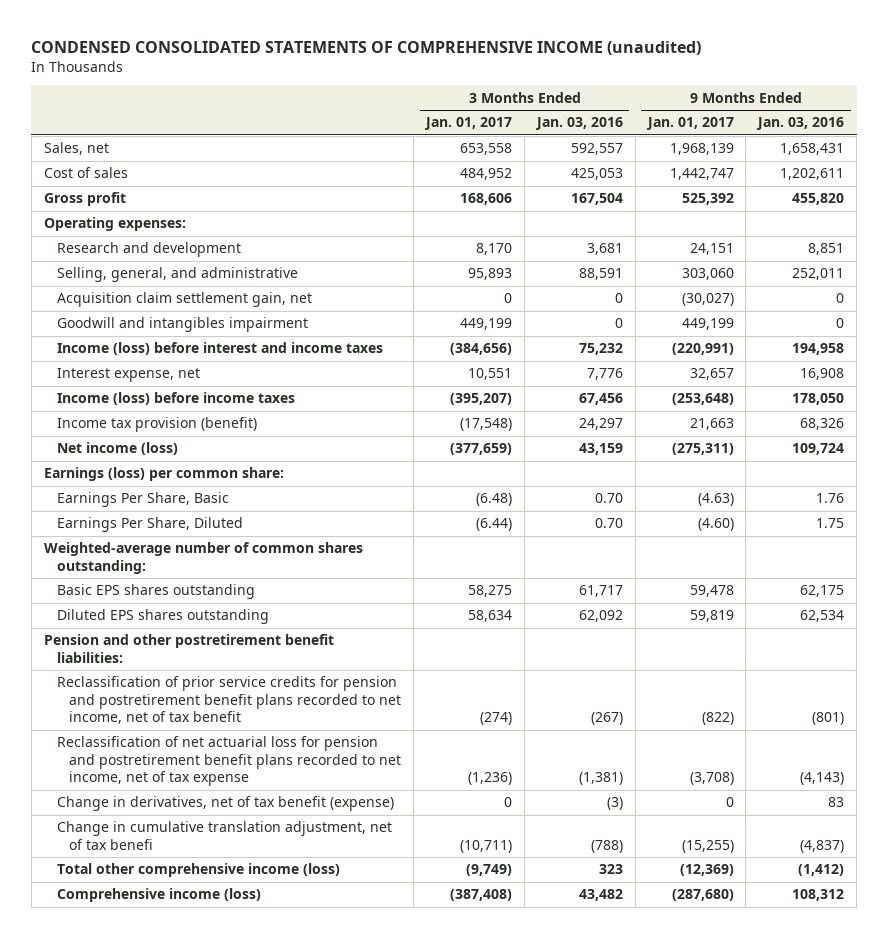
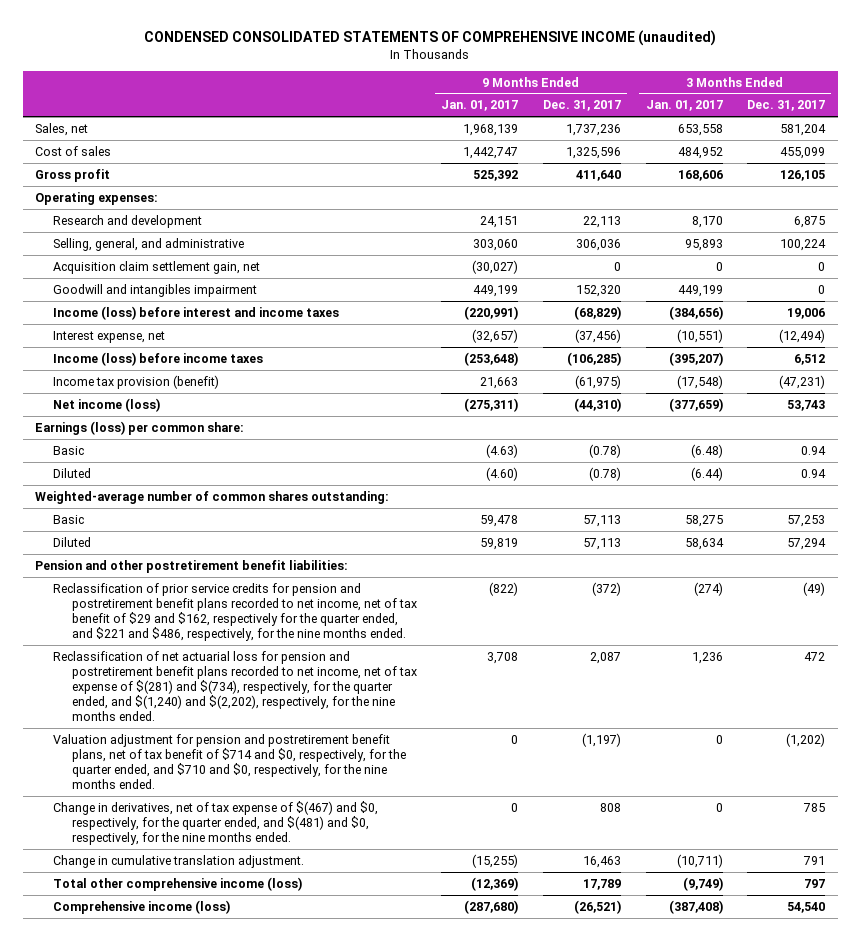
- | 3 Months Ended Jan. 01, 2017 | 3 Months Ended Jan. 03, 2016 | 9 Months Ended Jan. 01, 2017 | 9 Months Ended Jan. 03, 2016
+ | 9 Months Ended Jan. 01, 2017 | 9 Months Ended Dec. 31, 2017 | 3 Months Ended Jan. 01, 2017 | 3 Months Ended Dec. 31, 2017
- Interest expense, net | 10,551 | 7,776 | 32,657 | 16,908
+ Interest expense, net | (32,657) | (37,456) | (10,551) | (12,494)
- Earnings Per Share, Basic | (6.48) | 0.70 | (4.63) | 1.76
- Earnings Per Share, Diluted | (6.44) | 0.70 | (4.60) | 1.75
+ Basic | (4.63) | (0.78) | (6.48) | 0.94
+ Diluted | (4.60) | (0.78) | (6.44) | 0.94
- Basic EPS shares outstanding | 58,275 | 61,717 | 59,478 | 62,175
- Diluted EPS shares outstanding | 58,634 | 62,092 | 59,819 | 62,534
+ Basic | 59,478 | 57,113 | 58,275 | 57,253
+ Diluted | 59,819 | 57,113 | 58,634 | 57,294
- Reclassification of prior service credits for pension and postretirement benefit plans recorded to net income, net of tax benefit | (274) | (267) | (822) | (801)
- Reclassification of net actuarial loss for pension and postretirement benefit plans recorded to net income, net of tax expense | (1,236) | (1,381) | (3,708) | (4,143)
- Change in derivatives, net of tax benefit (expense) | 0 | (3) | 0 | 83
- Change in cumulative translation adjustment, net of tax benefi | (10,711) | (788) | (15,255) | (4,837)
+ Reclassification of prior service credits for pension and postretirement benefit plans recorded to net income, net of tax benefit of $29 and $162, respectively for the quarter ended, and $221 and $486, respectively, for the nine months ended. | (822) | (372) | (274) | (49)
+ Reclassification of net actuarial loss for pension and postretirement benefit plans recorded to net income, net of tax expense of $(281) and $(734), respectively, for the quarter ended, and $(1,240) and $(2,202), respectively, for the nine months ended. | 3,708 | 2,087 | 1,236 | 472
+ Valuation adjustment for pension and postretirement benefit plans, net of tax benefit of $714 and $0, respectively, for the quarter ended, and $710 and $0, respectively, for the nine months ended. | 0 | (1,197) | 0 | (1,202)
+ Change in derivatives, net of tax expense of $(467) and $0, respectively, for the quarter ended, and $(481) and $0, respectively, for the nine months ended. | 0 | 808 | 0 | 785
+ Change in cumulative translation adjustment. | (15,255) | 16,463 | (10,711) | 791

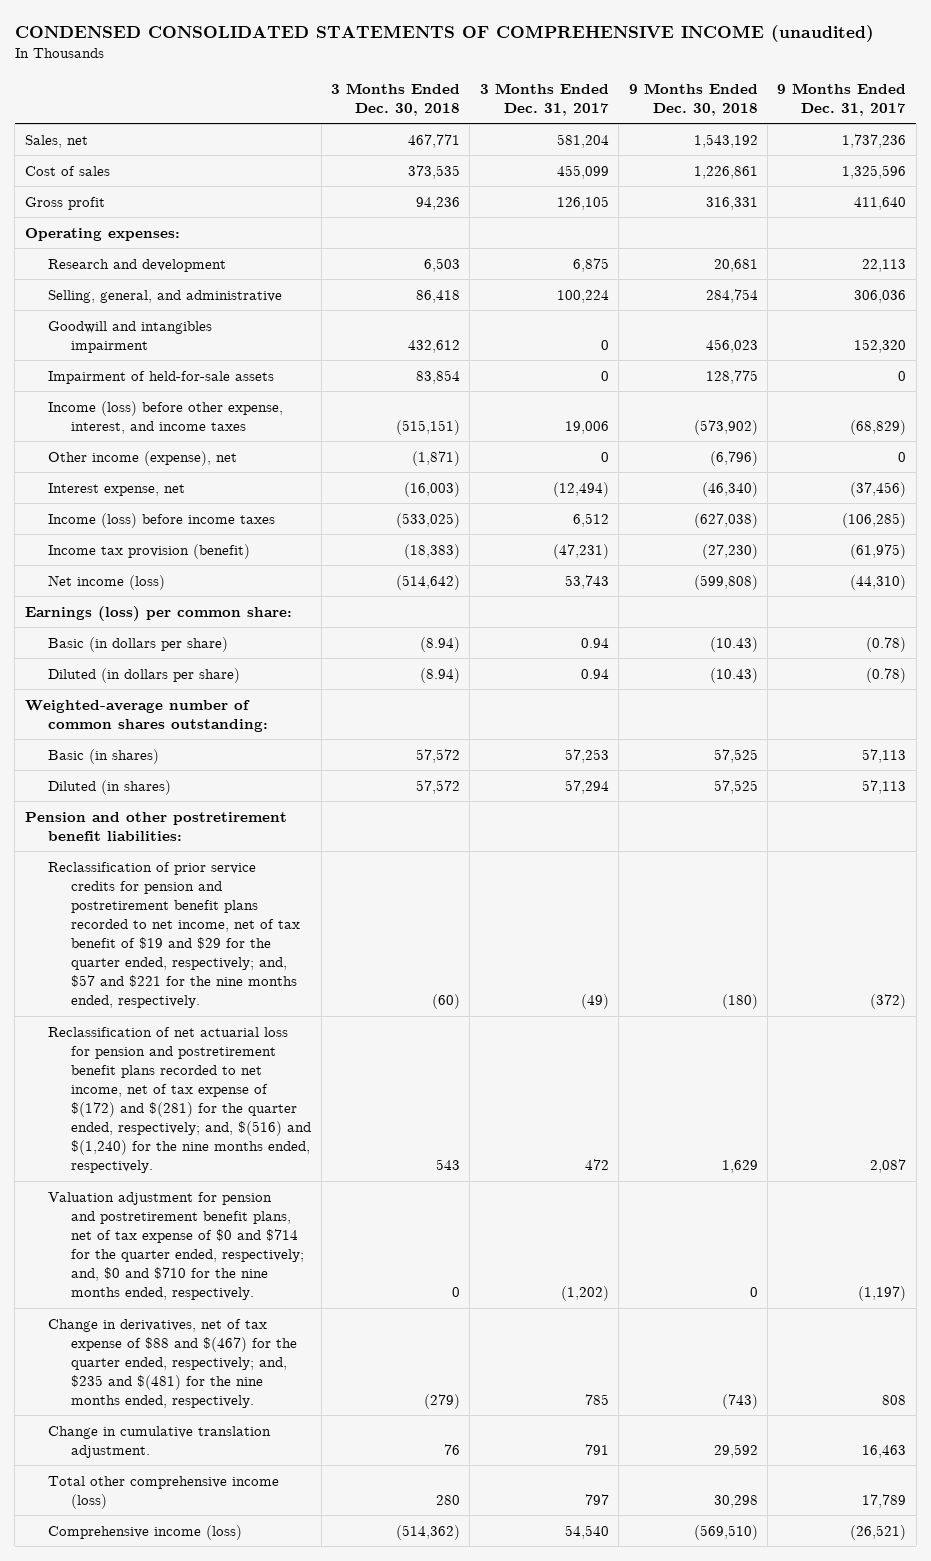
- | 9 Months Ended Jan. 01, 2017 | 9 Months Ended Dec. 31, 2017 | 3 Months Ended Jan. 01, 2017 | 3 Months Ended Dec. 31, 2017
+ | 3 Months Ended Dec. 30, 2018 | 3 Months Ended Dec. 31, 2017 | 9 Months Ended Dec. 30, 2018 | 9 Months Ended Dec. 31, 2017
- Acquisition claim settlement gain, net | (30,027) | 0 | 0 | 0
- Income (loss) before interest and income taxes | (220,991) | (68,829) | (384,656) | 19,006
+ Impairment of held-for-sale assets | 83,854 | 0 | 128,775 | 0
+ Income (loss) before other expense, interest, and income taxes | (515,151) | 19,006 | (573,902) | (68,829)
+ Other income (expense), net | (1,871) | 0 | (6,796) | 0
- Basic | (4.63) | (0.78) | (6.48) | 0.94
- Diluted | (4.60) | (0.78) | (6.44) | 0.94
+ Basic (in dollars per share) | (8.94) | 0.94 | (10.43) | (0.78)
+ Diluted (in dollars per share) | (8.94) | 0.94 | (10.43) | (0.78)
- Basic | 59,478 | 57,113 | 58,275 | 57,253
- Diluted | 59,819 | 57,113 | 58,634 | 57,294
+ Basic (in shares) | 57,572 | 57,253 | 57,525 | 57,113
+ Diluted (in shares) | 57,572 | 57,294 | 57,525 | 57,113
- Reclassification of prior service credits for pension and postretirement benefit plans recorded to net income, net of tax benefit of $29 and $162, respectively for the quarter ended, and $221 and $486, respectively, for the nine months ended. | (822) | (372) | (274) | (49)
- Reclassification of net actuarial loss for pension and postretirement benefit plans recorded to net income, net of tax expense of $(281) and $(734), respectively, for the quarter ended, and $(1,240) and $(2,202), respectively, for the nine months ended. | 3,708 | 2,087 | 1,236 | 472
- Valuation adjustment for pension and postretirement benefit plans, net of tax benefit of $714 and $0, respectively, for the quarter ended, and $710 and $0, respectively, for the nine months ended. | 0 | (1,197) | 0 | (1,202)
- Change in derivatives, net of tax expense of $(467) and $0, respectively, for the quarter ended, and $(481) and $0, respectively, for the nine months ended. | 0 | 808 | 0 | 785
+ Reclassification of prior service credits for pension and postretirement benefit plans recorded to net income, net of tax benefit of $19 and $29 for the quarter ended, respectively; and, $57 and $221 for the nine months ended, respectively. | (60) | (49) | (180) | (372)
+ Reclassification of net actuarial loss for pension and postretirement benefit plans recorded to net income, net of tax expense of $(172) and $(281) for the quarter ended, respectively; and, $(516) and $(1,240) for the nine months ended, respectively. | 543 | 472 | 1,629 | 2,087
+ Valuation adjustment for pension and postretirement benefit plans, net of tax expense of $0 and $714 for the quarter ended, respectively; and, $0 and $710 for the nine months ended, respectively. | 0 | (1,202) | 0 | (1,197)
+ Change in derivatives, net of tax expense of $88 and $(467) for the quarter ended, respectively; and, $235 and $(481) for the nine months ended, respectively. | (279) | 785 | (743) | 808

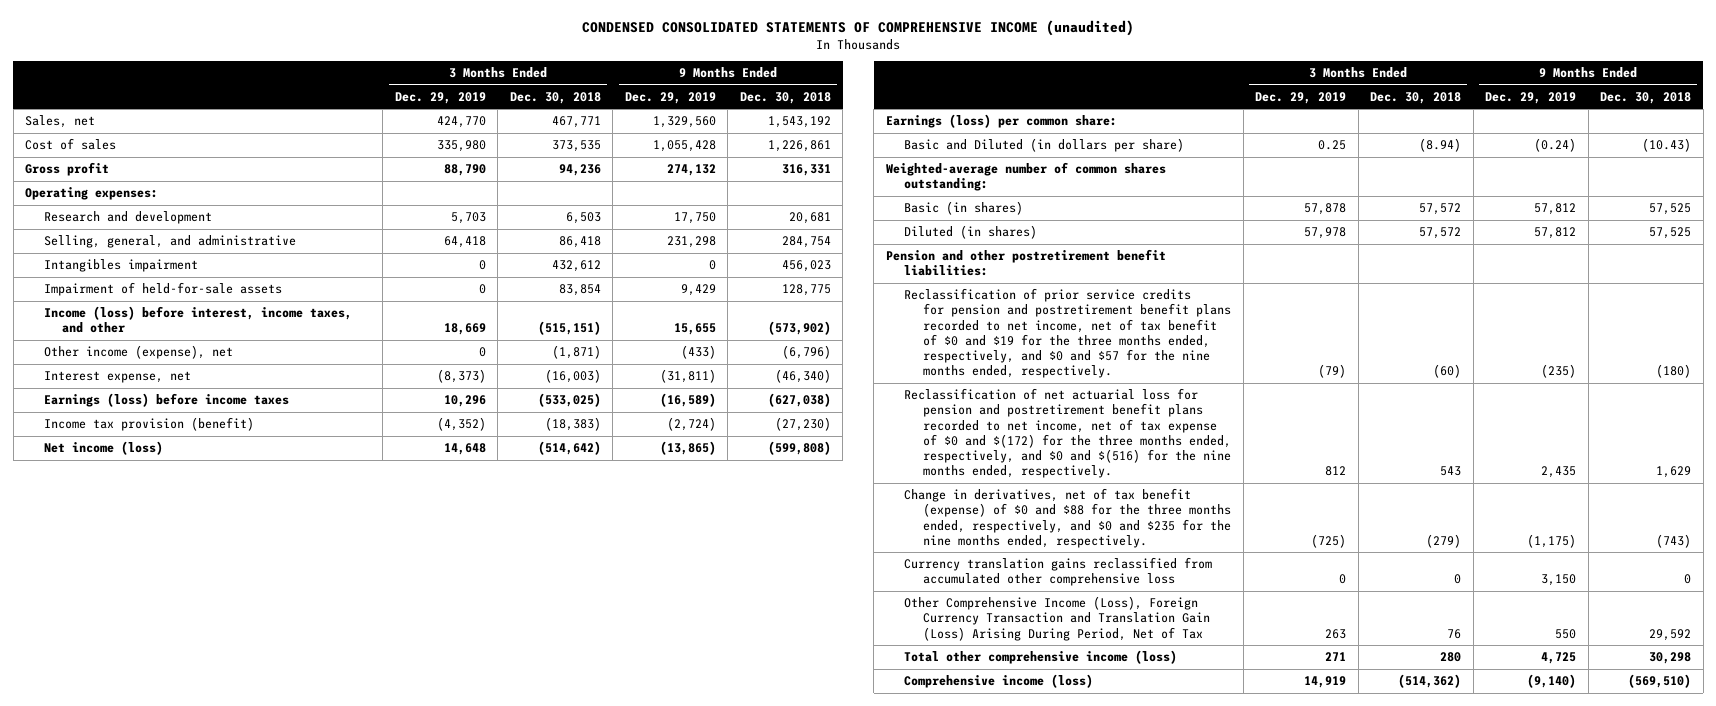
- | 3 Months Ended Dec. 30, 2018 | 3 Months Ended Dec. 31, 2017 | 9 Months Ended Dec. 30, 2018 | 9 Months Ended Dec. 31, 2017
+ | 3 Months Ended Dec. 29, 2019 | 3 Months Ended Dec. 30, 2018 | 9 Months Ended Dec. 29, 2019 | 9 Months Ended Dec. 30, 2018
- Goodwill and intangibles impairment | 432,612 | 0 | 456,023 | 152,320
+ Intangibles impairment | 0 | 432,612 | 0 | 456,023
- Income (loss) before other expense, interest, and income taxes | (515,151) | 19,006 | (573,902) | (68,829)
+ Income (loss) before interest, income taxes, and other | 18,669 | (515,151) | 15,655 | (573,902)
- Income (loss) before income taxes | (533,025) | 6,512 | (627,038) | (106,285)
+ Earnings (loss) before income taxes | 10,296 | (533,025) | (16,589) | (627,038)
- Basic (in dollars per share) | (8.94) | 0.94 | (10.43) | (0.78)
- Diluted (in dollars per share) | (8.94) | 0.94 | (10.43) | (0.78)
+ Basic and Diluted (in dollars per share) | 0.25 | (8.94) | (0.24) | (10.43)
- Reclassification of prior service credits for pension and postretirement benefit plans recorded to net income, net of tax benefit of $19 and $29 for the quarter ended, respectively; and, $57 and $221 for the nine months ended, respectively. | (60) | (49) | (180) | (372)
- Reclassification of net actuarial loss for pension and postretirement benefit plans recorded to net income, net of tax expense of $(172) and $(281) for the quarter ended, respectively; and, $(516) and $(1,240) for the nine months ended, respectively. | 543 | 472 | 1,629 | 2,087
- Valuation adjustment for pension and postretirement benefit plans, net of tax expense of $0 and $714 for the quarter ended, respectively; and, $0 and $710 for the nine months ended, respectively. | 0 | (1,202) | 0 | (1,197)
- Change in derivatives, net of tax expense of $88 and $(467) for the quarter ended, respectively; and, $235 and $(481) for the nine months ended, respectively. | (279) | 785 | (743) | 808
- Change in cumulative translation adjustment. | 76 | 791 | 29,592 | 16,463
+ Reclassification of prior service credits for pension and postretirement benefit plans recorded to net income, net of tax benefit of $0 and $19 for the three months ended, respectively, and $0 and $57 for the nine months ended, respectively. | (79) | (60) | (235) | (180)
+ Reclassification of net actuarial loss for pension and postretirement benefit plans recorded to net income, net of tax expense of $0 and $(172) for the three months ended, respectively, and $0 and $(516) for the nine months ended, respectively. | 812 | 543 | 2,435 | 1,629
+ Change in derivatives, net of tax benefit (expense) of $0 and $88 for the three months ended, respectively, and $0 and $235 for the nine months ended, respectively. | (725) | (279) | (1,175) | (743)
+ Currency translation gains reclassified from accumulated other comprehensive loss | 0 | 0 | 3,150 | 0
+ Other Comprehensive Income (Loss), Foreign Currency Transaction and Translation Gain (Loss) Arising During Period, Net of Tax | 263 | 76 | 550 | 29,592

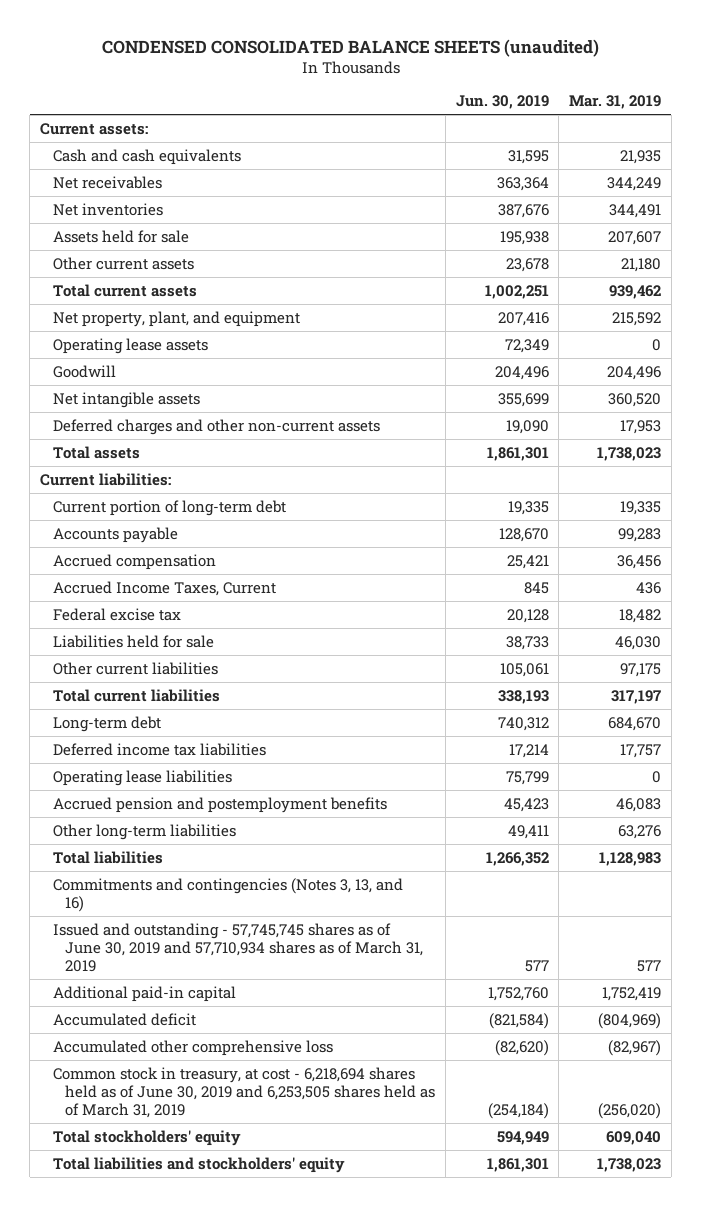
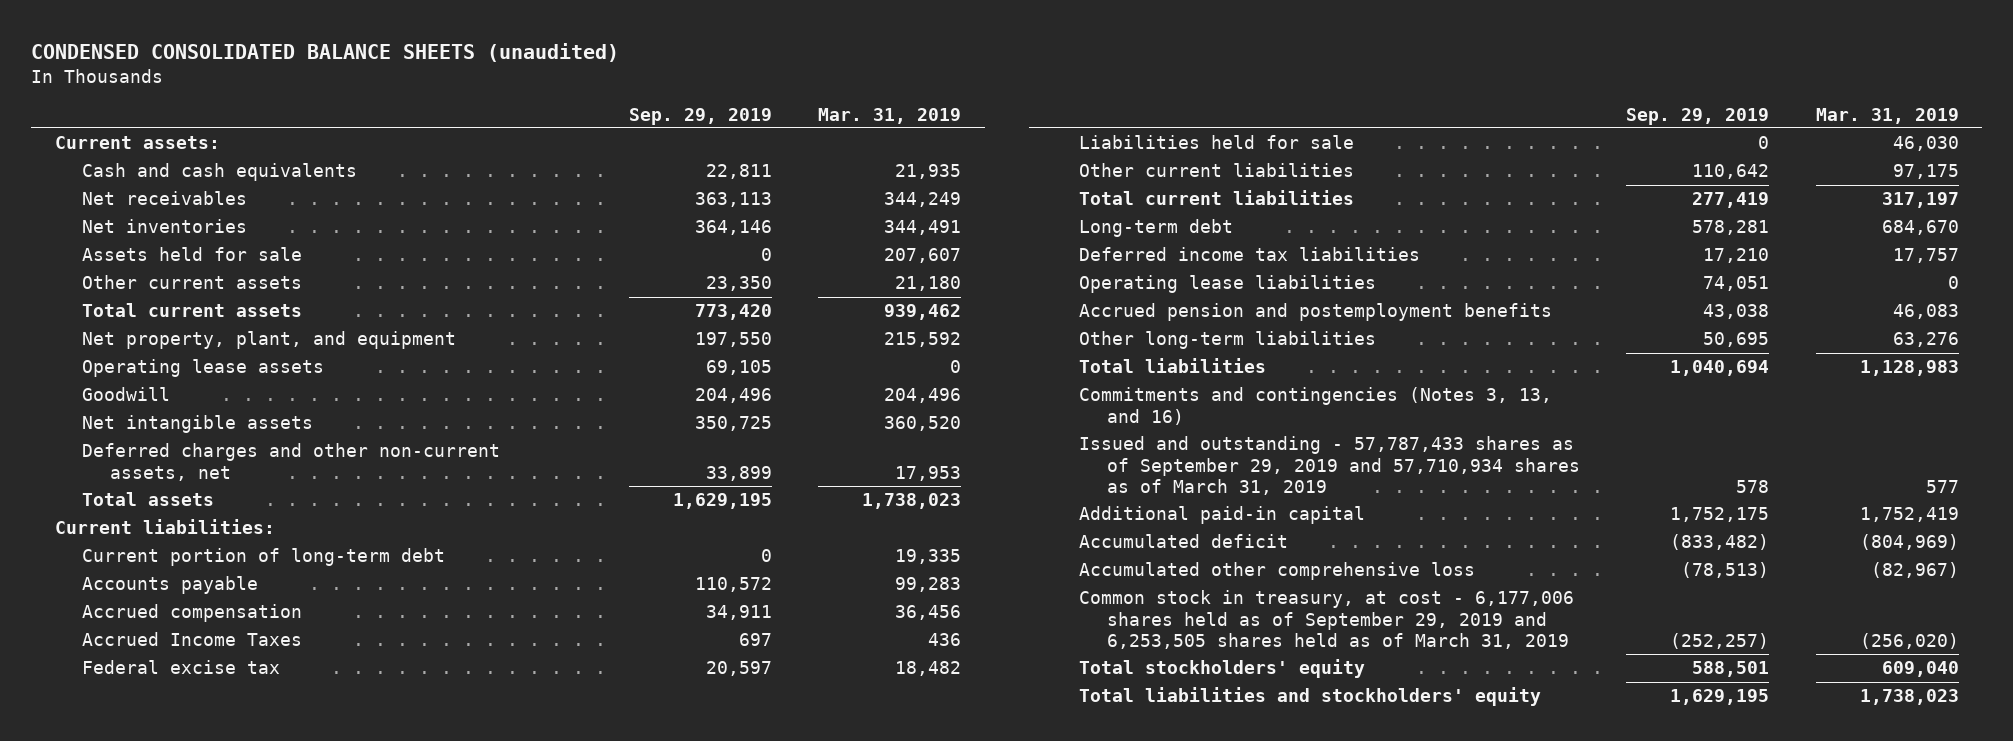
- | Jun. 30, 2019 | Mar. 31, 2019
+ | Sep. 29, 2019 | Mar. 31, 2019
- Deferred charges and other non-current assets | 19,090 | 17,953
+ Deferred charges and other non-current assets, net | 33,899 | 17,953
- Accrued Income Taxes, Current | 845 | 436
+ Accrued Income Taxes | 697 | 436
- Issued and outstanding - 57,745,745 shares as of June 30, 2019 and 57,710,934 shares as of March 31, 2019 | 577 | 577
+ Issued and outstanding - 57,787,433 shares as of September 29, 2019 and 57,710,934 shares as of March 31, 2019 | 578 | 577
- Common stock in treasury, at cost - 6,218,694 shares held as of June 30, 2019 and 6,253,505 shares held as of March 31, 2019 | (254,184) | (256,020)
+ Common stock in treasury, at cost - 6,177,006 shares held as of September 29, 2019 and 6,253,505 shares held as of March 31, 2019 | (252,257) | (256,020)

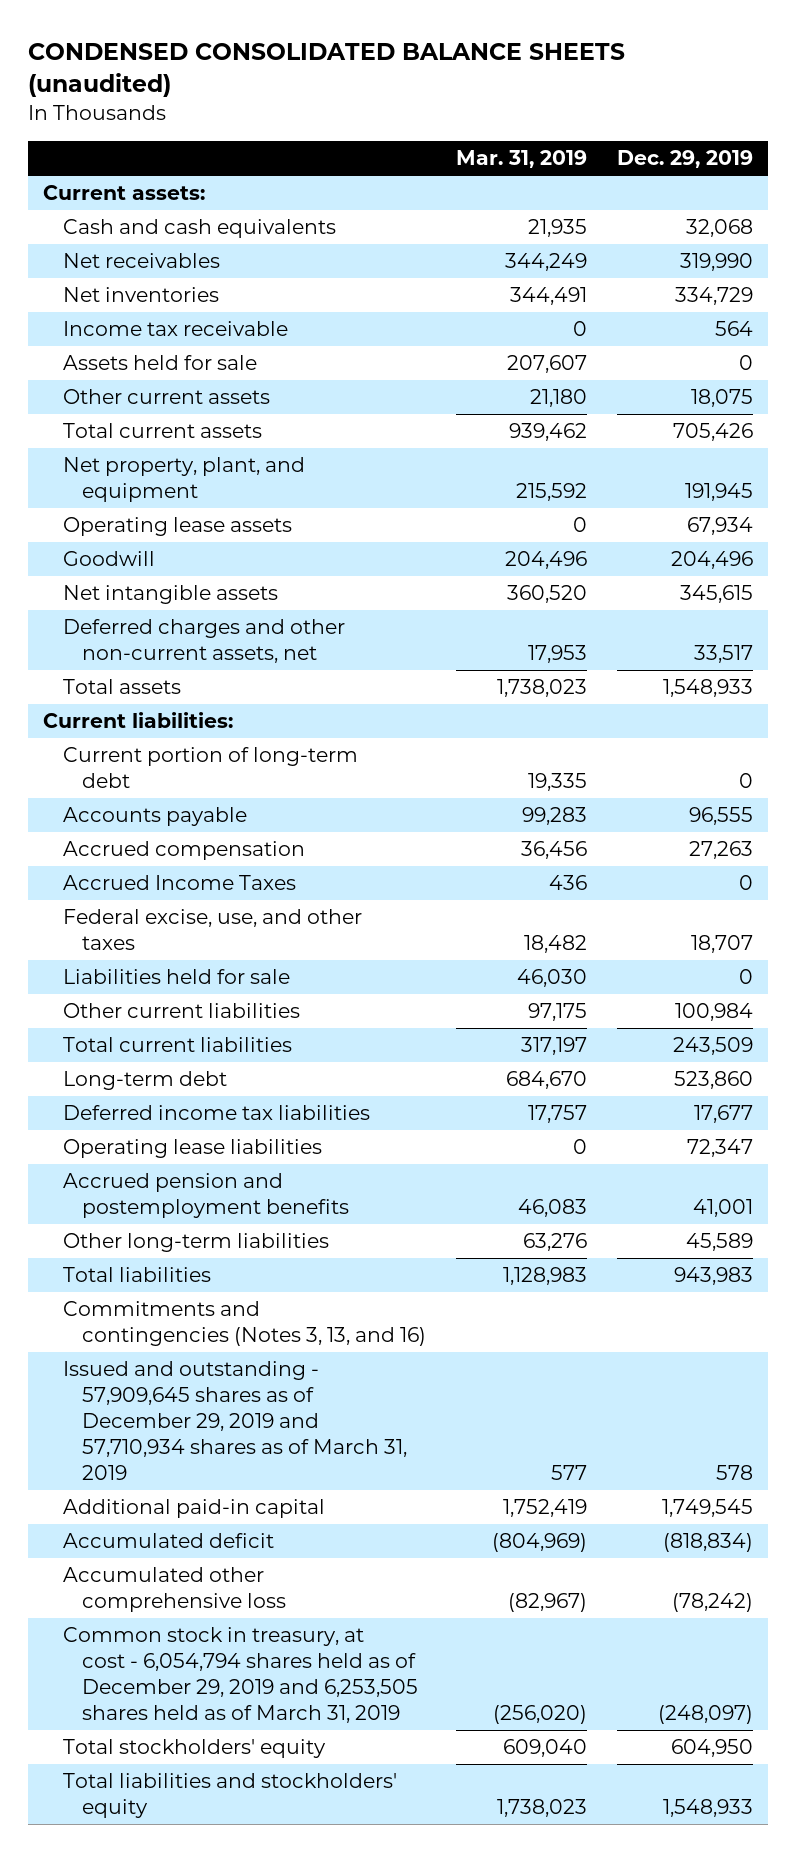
- | Sep. 29, 2019 | Mar. 31, 2019
+ | Mar. 31, 2019 | Dec. 29, 2019
+ Income tax receivable | 0 | 564
- Federal excise tax | 20,597 | 18,482
+ Federal excise, use, and other taxes | 18,482 | 18,707
- Issued and outstanding - 57,787,433 shares as of September 29, 2019 and 57,710,934 shares as of March 31, 2019 | 578 | 577
+ Issued and outstanding - 57,909,645 shares as of December 29, 2019 and 57,710,934 shares as of March 31, 2019 | 577 | 578
- Common stock in treasury, at cost - 6,177,006 shares held as of September 29, 2019 and 6,253,505 shares held as of March 31, 2019 | (252,257) | (256,020)
+ Common stock in treasury, at cost - 6,054,794 shares held as of December 29, 2019 and 6,253,505 shares held as of March 31, 2019 | (256,020) | (248,097)

